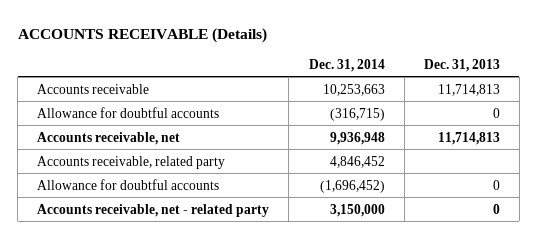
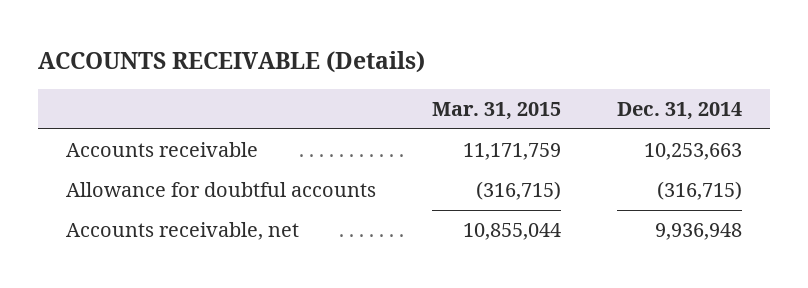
- | Dec. 31, 2014 | Dec. 31, 2013
+ | Mar. 31, 2015 | Dec. 31, 2014
- Accounts receivable, related party | 4,846,452 |
- Allowance for doubtful accounts | (1,696,452) | 0
- Accounts receivable, net - related party | 3,150,000 | 0

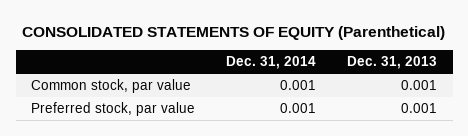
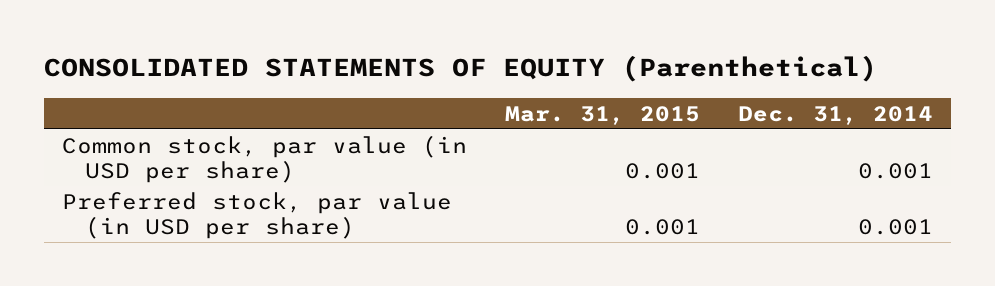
- | Dec. 31, 2014 | Dec. 31, 2013
+ | Mar. 31, 2015 | Dec. 31, 2014
- Common stock, par value | 0.001 | 0.001
- Preferred stock, par value | 0.001 | 0.001
+ Common stock, par value (in USD per share) | 0.001 | 0.001
+ Preferred stock, par value (in USD per share) | 0.001 | 0.001

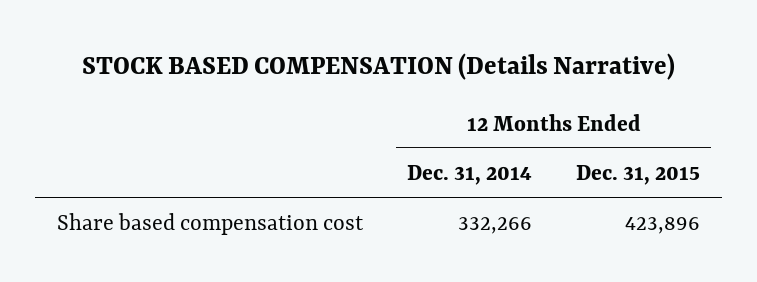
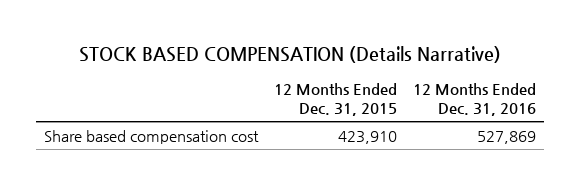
- | 12 Months Ended Dec. 31, 2014 | 12 Months Ended Dec. 31, 2015
+ | 12 Months Ended Dec. 31, 2015 | 12 Months Ended Dec. 31, 2016
- Share based compensation cost | 332,266 | 423,896
+ Share based compensation cost | 423,910 | 527,869

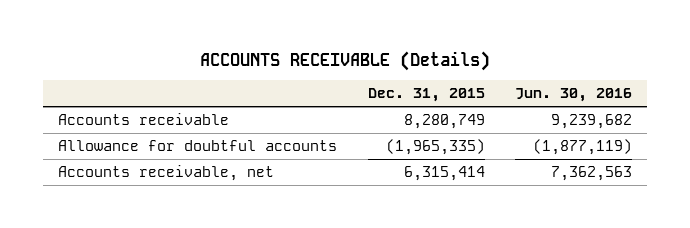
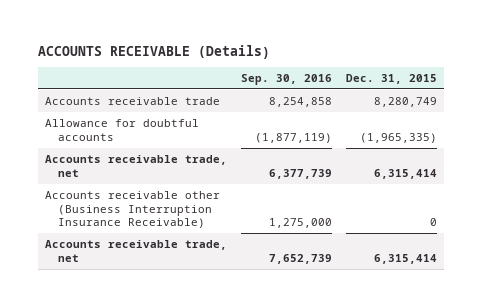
- | Dec. 31, 2015 | Jun. 30, 2016
+ | Sep. 30, 2016 | Dec. 31, 2015
- Accounts receivable | 8,280,749 | 9,239,682
+ Accounts receivable trade | 8,254,858 | 8,280,749
- Accounts receivable, net | 6,315,414 | 7,362,563
+ Accounts receivable trade, net | 6,377,739 | 6,315,414
+ Accounts receivable other (Business Interruption Insurance Receivable) | 1,275,000 | 0
+ Accounts receivable trade, net | 7,652,739 | 6,315,414

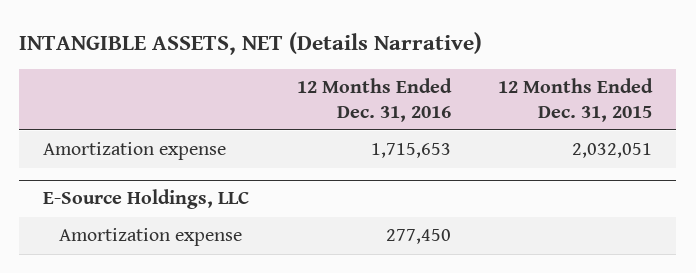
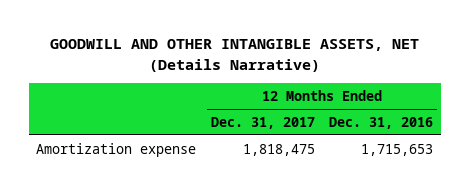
- INTANGIBLE ASSETS, NET (Details Narrative)
+ GOODWILL AND OTHER INTANGIBLE ASSETS, NET (Details Narrative)
- | 12 Months Ended Dec. 31, 2016 | 12 Months Ended Dec. 31, 2015
+ | 12 Months Ended Dec. 31, 2017 | 12 Months Ended Dec. 31, 2016
- E-Source Holdings, LLC
- Amortization expense | 277,450 |

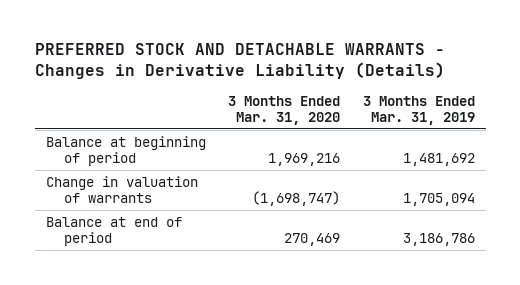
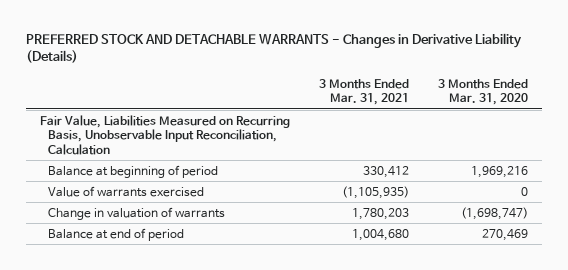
- | 3 Months Ended Mar. 31, 2020 | 3 Months Ended Mar. 31, 2019
+ | 3 Months Ended Mar. 31, 2021 | 3 Months Ended Mar. 31, 2020
+ Fair Value, Liabilities Measured on Recurring Basis, Unobservable Input Reconciliation, Calculation
+ Value of warrants exercised | (1,105,935) | 0

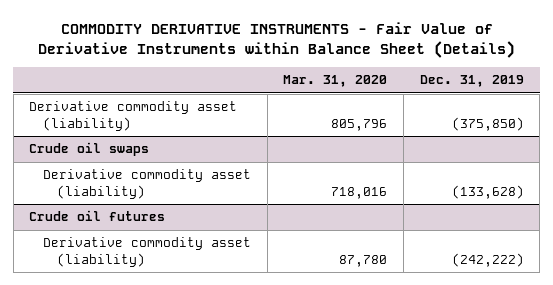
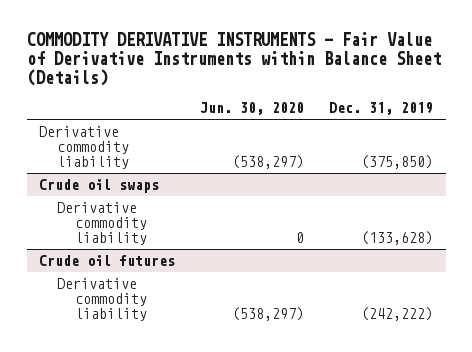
- | Mar. 31, 2020 | Dec. 31, 2019
+ | Jun. 30, 2020 | Dec. 31, 2019
- Derivative commodity asset (liability) | 805,796 | (375,850)
+ Derivative commodity liability | (538,297) | (375,850)
@ Crude oil swaps
- Derivative commodity asset (liability) | 718,016 | (133,628)
+ Derivative commodity liability | 0 | (133,628)
@ Crude oil futures
- Derivative commodity asset (liability) | 87,780 | (242,222)
+ Derivative commodity liability | (538,297) | (242,222)

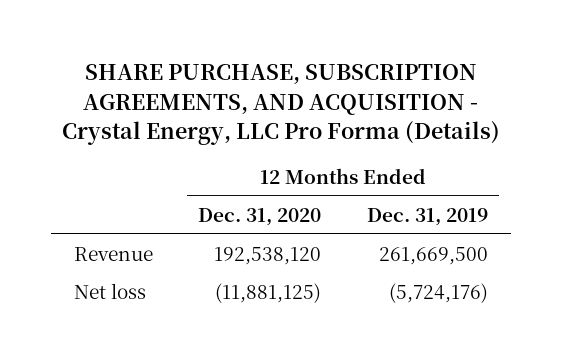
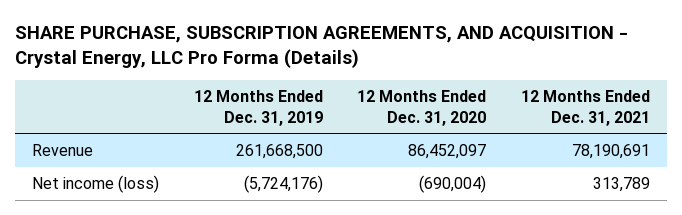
- | 12 Months Ended Dec. 31, 2020 | 12 Months Ended Dec. 31, 2019
+ | 12 Months Ended Dec. 31, 2019 | 12 Months Ended Dec. 31, 2020 | 12 Months Ended Dec. 31, 2021
- Revenue | 192,538,120 | 261,669,500
- Net loss | (11,881,125) | (5,724,176)
+ Revenue | 261,668,500 | 86,452,097 | 78,190,691
+ Net income (loss) | (5,724,176) | (690,004) | 313,789

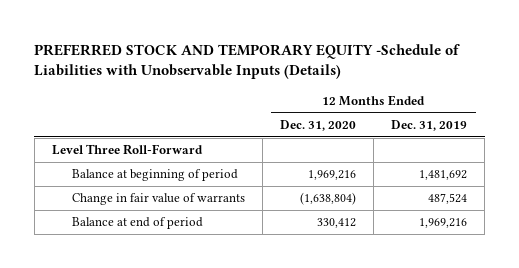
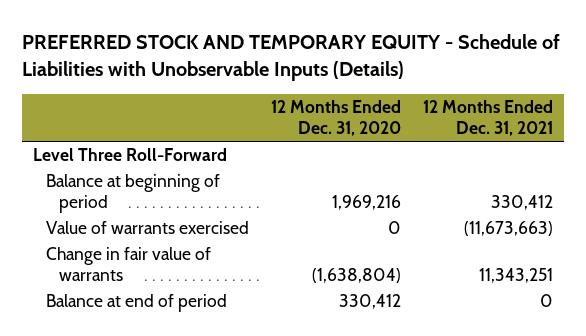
- PREFERRED STOCK AND TEMPORARY EQUITY -Schedule of Liabilities with Unobservable Inputs (Details)
+ PREFERRED STOCK AND TEMPORARY EQUITY - Schedule of Liabilities with Unobservable Inputs (Details)
- | 12 Months Ended Dec. 31, 2020 | 12 Months Ended Dec. 31, 2019
+ | 12 Months Ended Dec. 31, 2020 | 12 Months Ended Dec. 31, 2021
+ Value of warrants exercised | 0 | (11,673,663)

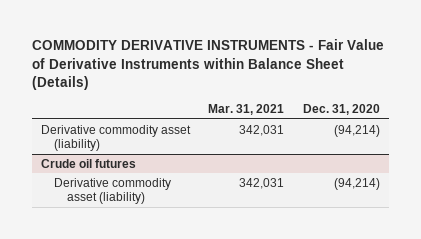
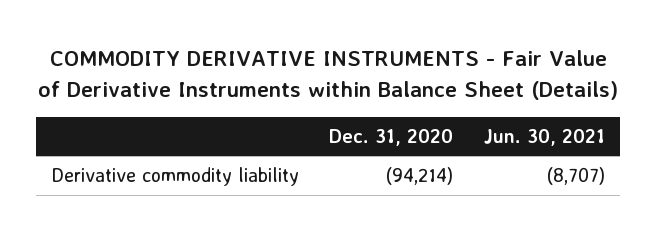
- | Mar. 31, 2021 | Dec. 31, 2020
+ | Dec. 31, 2020 | Jun. 30, 2021
- Derivative commodity asset (liability) | 342,031 | (94,214)
- Crude oil futures
- Derivative commodity asset (liability) | 342,031 | (94,214)
+ Derivative commodity liability | (94,214) | (8,707)

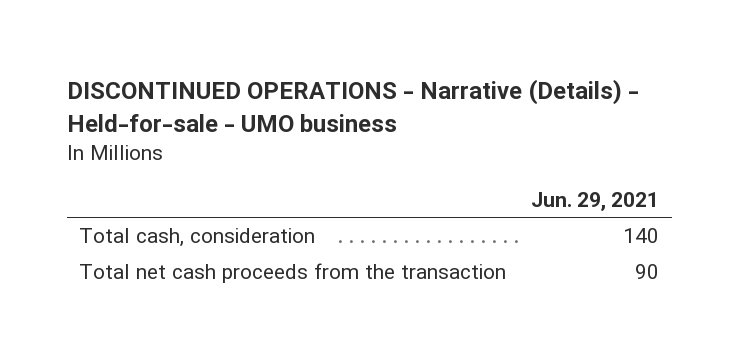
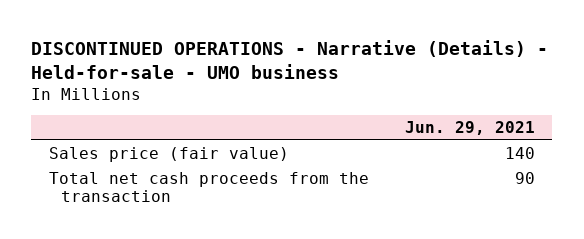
- Total cash, consideration | 140
+ Sales price (fair value) | 140

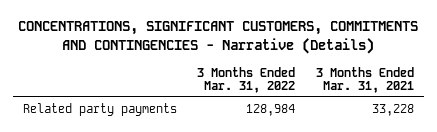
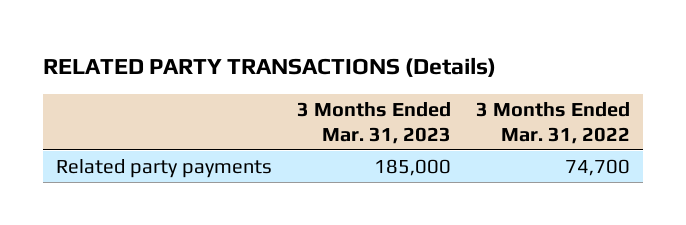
- CONCENTRATIONS, SIGNIFICANT CUSTOMERS, COMMITMENTS AND CONTINGENCIES - Narrative (Details)
+ RELATED PARTY TRANSACTIONS (Details)
- | 3 Months Ended Mar. 31, 2022 | 3 Months Ended Mar. 31, 2021
+ | 3 Months Ended Mar. 31, 2023 | 3 Months Ended Mar. 31, 2022
- Related party payments | 128,984 | 33,228
+ Related party payments | 185,000 | 74,700

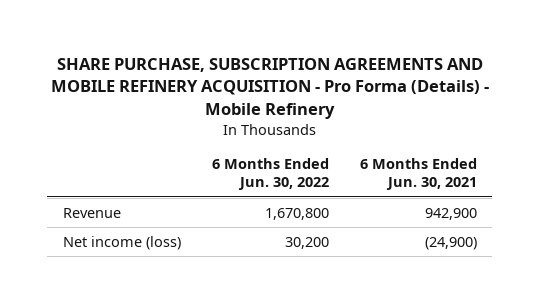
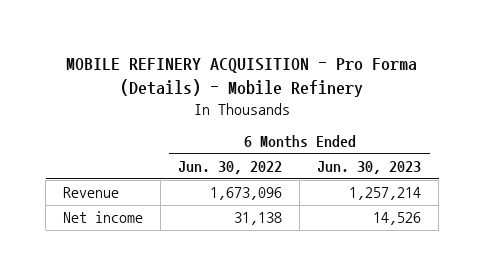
- SHARE PURCHASE, SUBSCRIPTION AGREEMENTS AND MOBILE REFINERY ACQUISITION - Pro Forma (Details) - Mobile Refinery
+ MOBILE REFINERY ACQUISITION - Pro Forma (Details) - Mobile Refinery
- | 6 Months Ended Jun. 30, 2022 | 6 Months Ended Jun. 30, 2021
+ | 6 Months Ended Jun. 30, 2022 | 6 Months Ended Jun. 30, 2023
- Revenue | 1,670,800 | 942,900
- Net income (loss) | 30,200 | (24,900)
+ Revenue | 1,673,096 | 1,257,214
+ Net income | 31,138 | 14,526

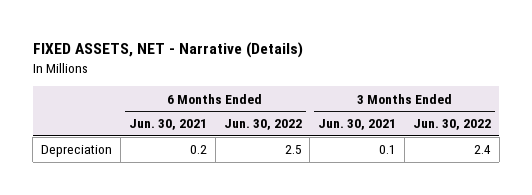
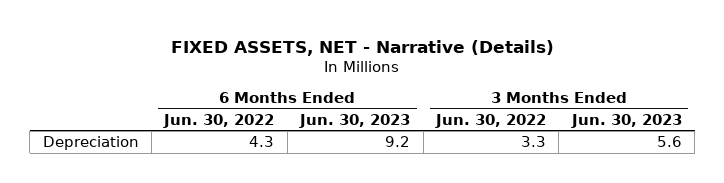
- | 6 Months Ended Jun. 30, 2021 | 6 Months Ended Jun. 30, 2022 | 3 Months Ended Jun. 30, 2021 | 3 Months Ended Jun. 30, 2022
+ | 6 Months Ended Jun. 30, 2022 | 6 Months Ended Jun. 30, 2023 | 3 Months Ended Jun. 30, 2022 | 3 Months Ended Jun. 30, 2023
- Depreciation | 0.2 | 2.5 | 0.1 | 2.4
+ Depreciation | 4.3 | 9.2 | 3.3 | 5.6

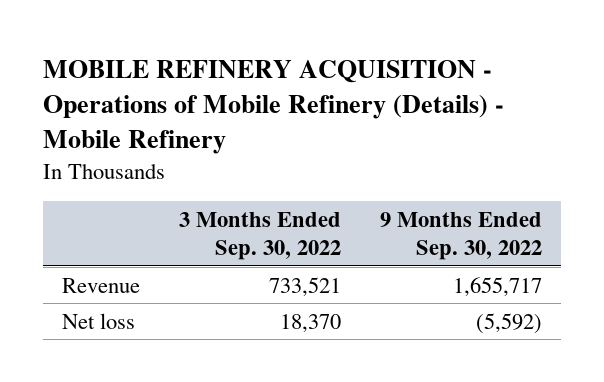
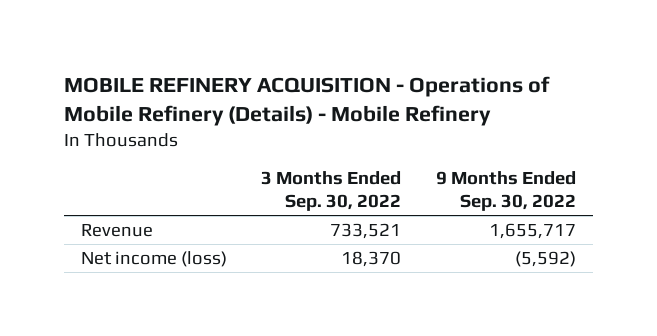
- Net loss | 18,370 | (5,592)
+ Net income (loss) | 18,370 | (5,592)

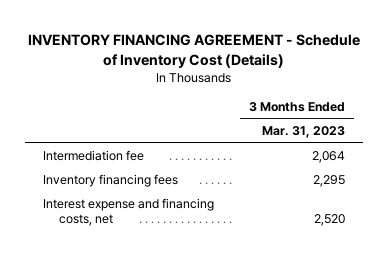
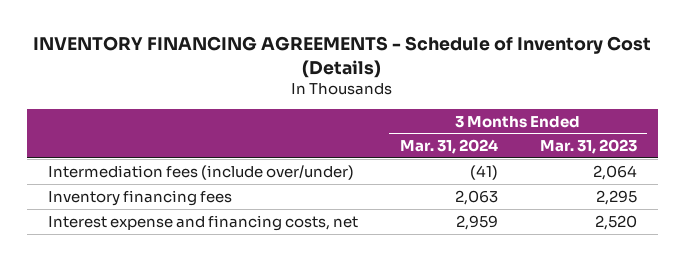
- INVENTORY FINANCING AGREEMENT - Schedule of Inventory Cost (Details)
+ INVENTORY FINANCING AGREEMENTS - Schedule of Inventory Cost (Details)
- | 3 Months Ended Mar. 31, 2023
+ | 3 Months Ended Mar. 31, 2024 | 3 Months Ended Mar. 31, 2023
- Intermediation fee | 2,064
+ Intermediation fees (include over/under) | (41) | 2,064

